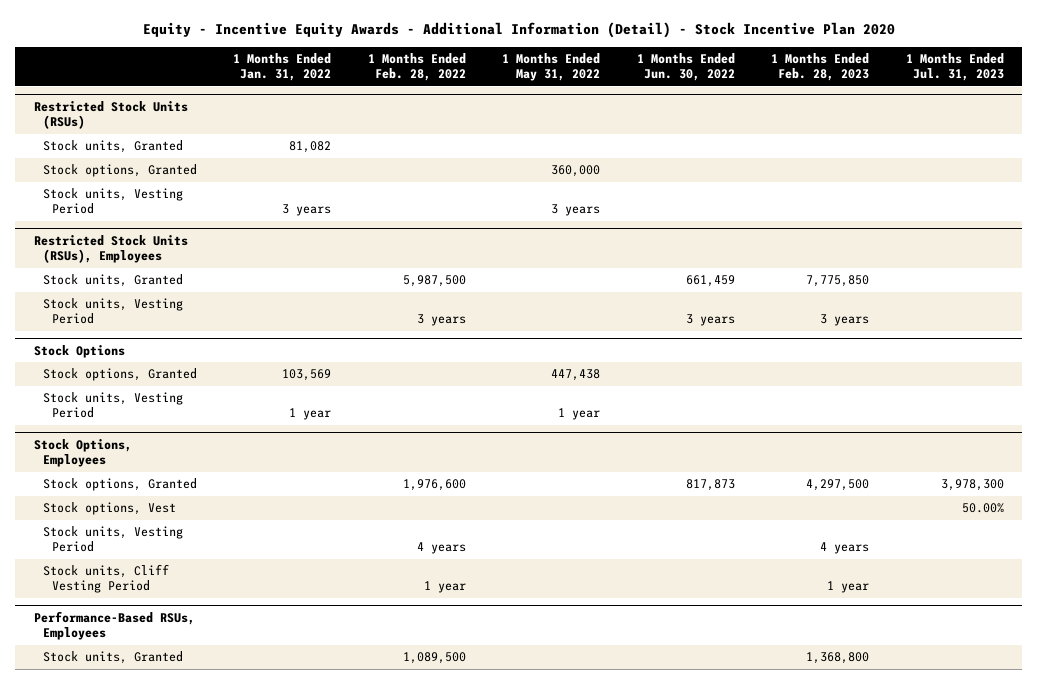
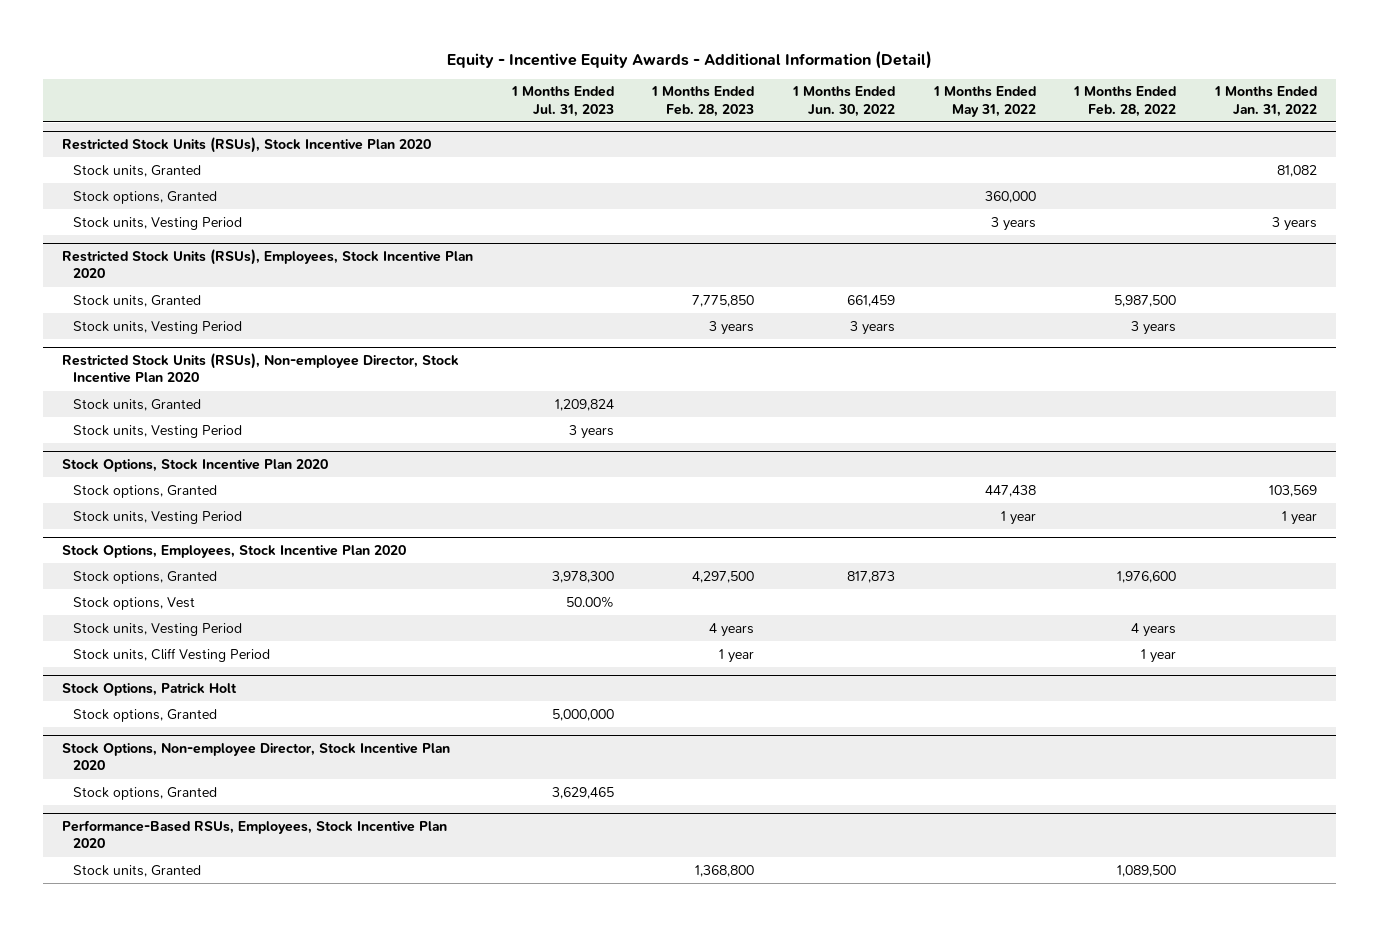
- Equity - Incentive Equity Awards - Additional Information (Detail) - Stock Incentive Plan 2020
+ Equity - Incentive Equity Awards - Additional Information (Detail)
- | 1 Months Ended Jan. 31, 2022 | 1 Months Ended Feb. 28, 2022 | 1 Months Ended May 31, 2022 | 1 Months Ended Jun. 30, 2022 | 1 Months Ended Feb. 28, 2023 | 1 Months Ended Jul. 31, 2023
+ | 1 Months Ended Jul. 31, 2023 | 1 Months Ended Feb. 28, 2023 | 1 Months Ended Jun. 30, 2022 | 1 Months Ended May 31, 2022 | 1 Months Ended Feb. 28, 2022 | 1 Months Ended Jan. 31, 2022
- Restricted Stock Units (RSUs)
+ Restricted Stock Units (RSUs), Stock Incentive Plan 2020
- Restricted Stock Units (RSUs), Employees
+ Restricted Stock Units (RSUs), Employees, Stock Incentive Plan 2020
- Stock Options
+ Restricted Stock Units (RSUs), Non-employee Director, Stock Incentive Plan 2020
+ Stock units, Granted | 1,209,824 | | | | |
+ Stock units, Vesting Period | 3 years | | | | |
+ Stock Options, Stock Incentive Plan 2020
- Stock Options, Employees
+ Stock Options, Employees, Stock Incentive Plan 2020
- Performance-Based RSUs, Employees
+ Stock Options, Patrick Holt
+ Stock options, Granted | 5,000,000 | | | | |
+ Stock Options, Non-employee Director, Stock Incentive Plan 2020
+ Stock options, Granted | 3,629,465 | | | | |
+ Performance-Based RSUs, Employees, Stock Incentive Plan 2020

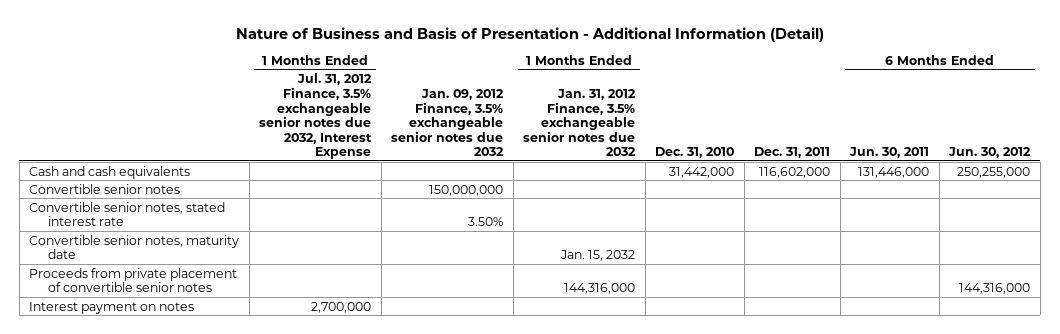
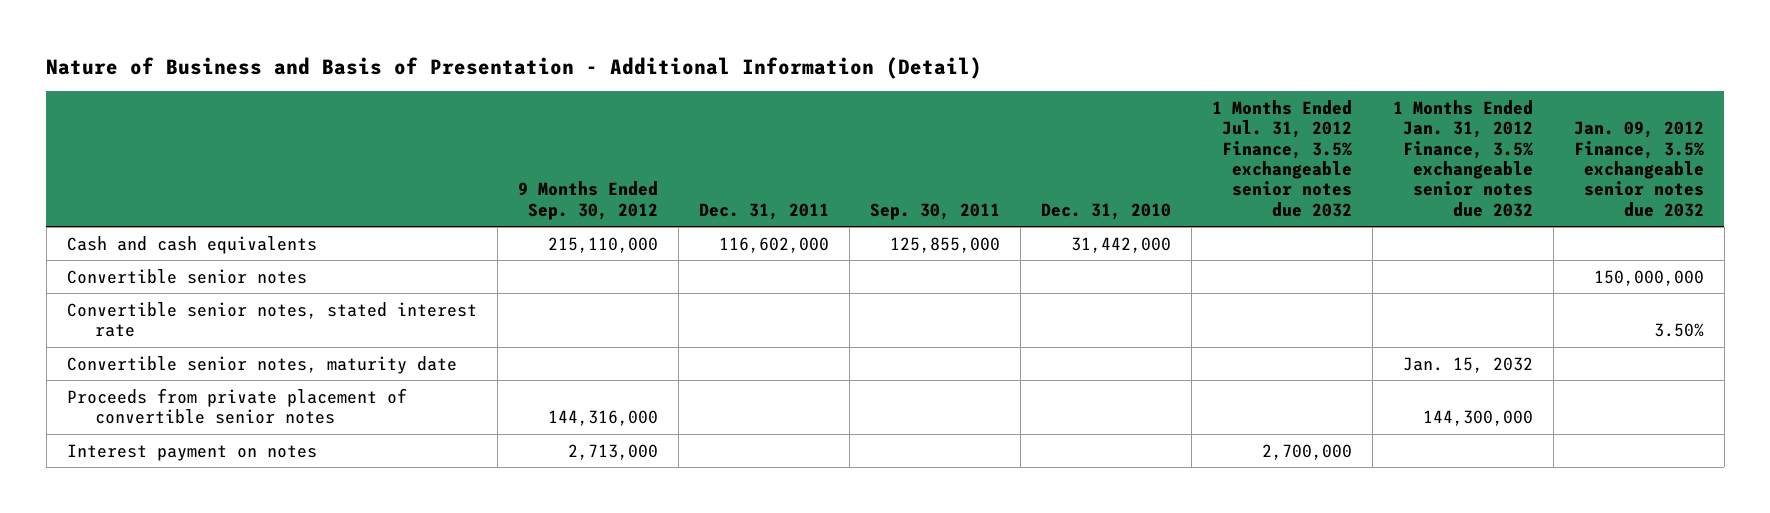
- | 1 Months Ended Jul. 31, 2012 Finance, 3.5% exchangeable senior notes due 2032, Interest Expense | Jan. 09, 2012 Finance, 3.5% exchangeable senior notes due 2032 | 1 Months Ended Jan. 31, 2012 Finance, 3.5% exchangeable senior notes due 2032 | Dec. 31, 2010 | Dec. 31, 2011 | 6 Months Ended Jun. 30, 2011 | 6 Months Ended Jun. 30, 2012
+ | 9 Months Ended Sep. 30, 2012 | Dec. 31, 2011 | Sep. 30, 2011 | Dec. 31, 2010 | 1 Months Ended Jul. 31, 2012 Finance, 3.5% exchangeable senior notes due 2032 | 1 Months Ended Jan. 31, 2012 Finance, 3.5% exchangeable senior notes due 2032 | Jan. 09, 2012 Finance, 3.5% exchangeable senior notes due 2032
- Proceeds from private placement of convertible senior notes | | | 144,316,000 | | | | 144,316,000
+ Proceeds from private placement of convertible senior notes | 144,316,000 | | | | | 144,300,000 |

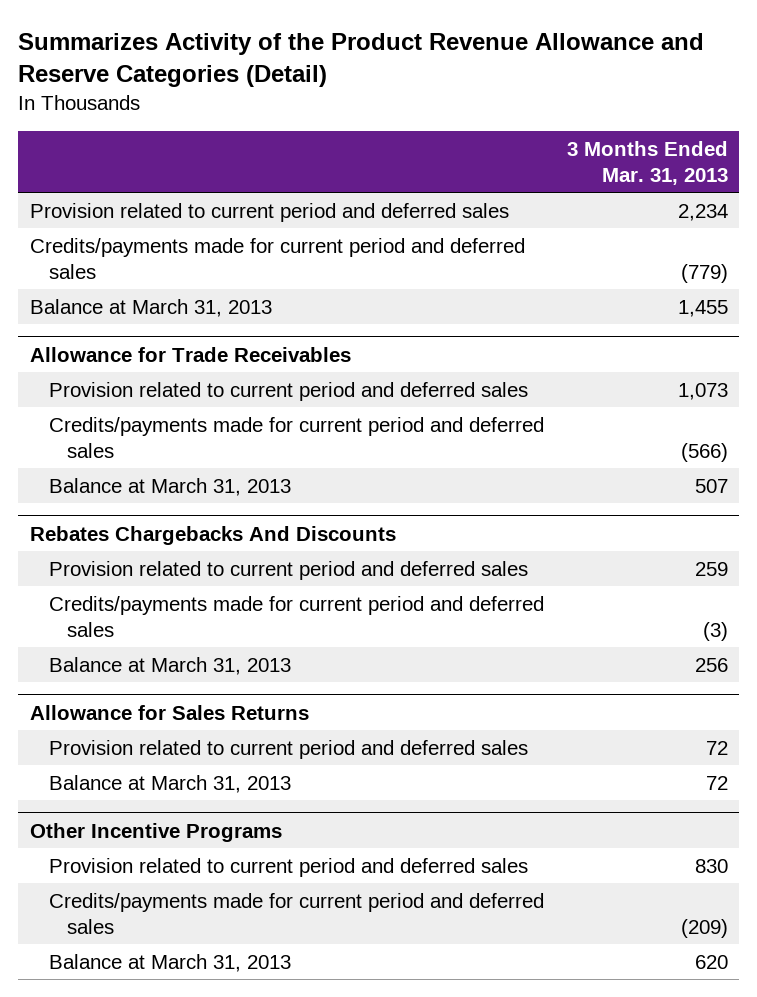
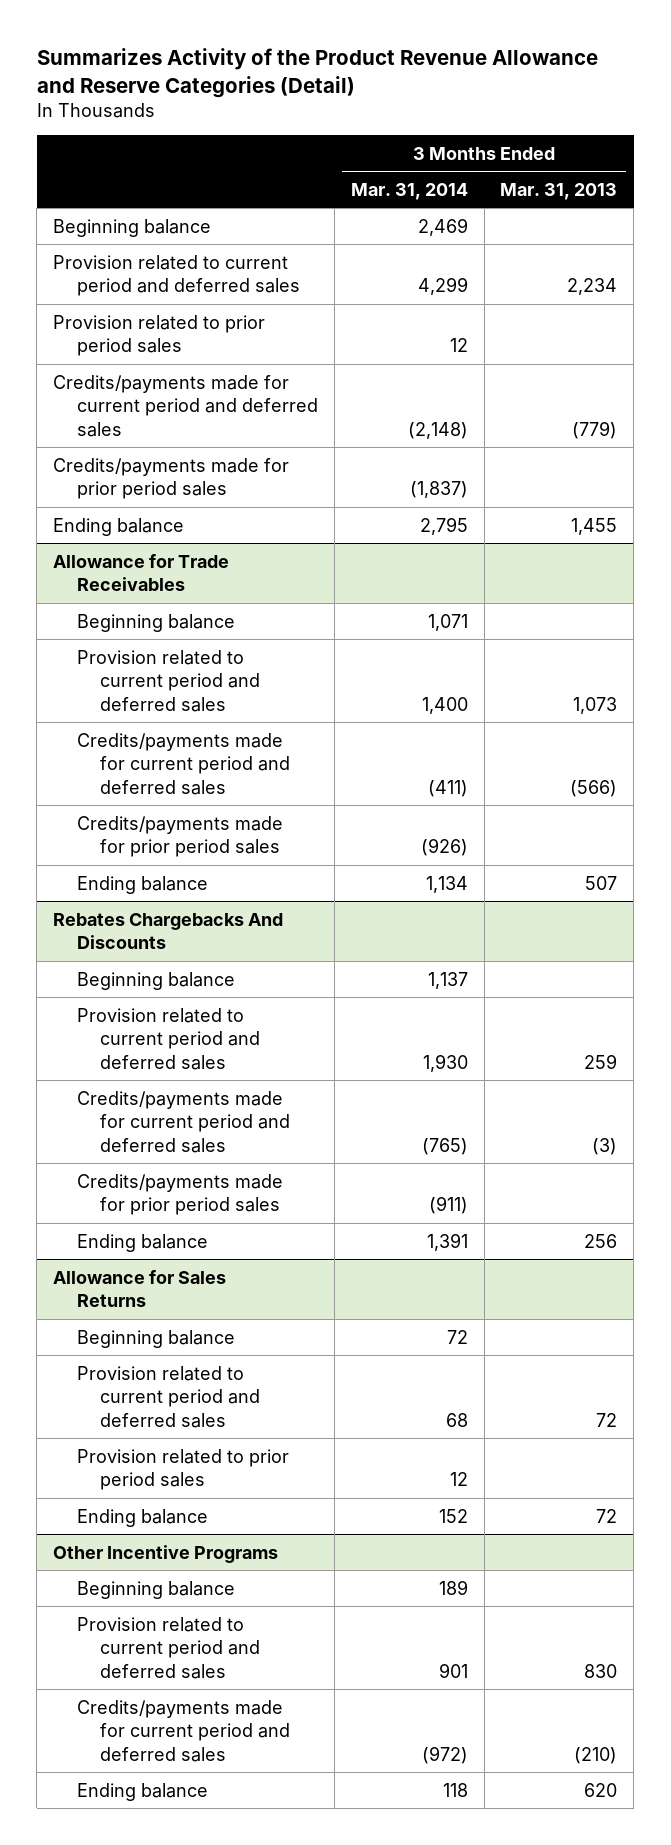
- | 3 Months Ended Mar. 31, 2013
+ | 3 Months Ended Mar. 31, 2014 | 3 Months Ended Mar. 31, 2013
+ Beginning balance | 2,469 |
+ Provision related to prior period sales | 12 |
- Balance at March 31, 2013 | 1,455
+ Credits/payments made for prior period sales | (1,837) |
+ Ending balance | 2,795 | 1,455
@ Allowance for Trade Receivables
+ Beginning balance | 1,071 |
- Balance at March 31, 2013 | 507
+ Credits/payments made for prior period sales | (926) |
+ Ending balance | 1,134 | 507
@ Rebates Chargebacks And Discounts
+ Beginning balance | 1,137 |
- Balance at March 31, 2013 | 256
+ Credits/payments made for prior period sales | (911) |
+ Ending balance | 1,391 | 256
@ Allowance for Sales Returns
+ Beginning balance | 72 |
- Balance at March 31, 2013 | 72
+ Provision related to prior period sales | 12 |
+ Ending balance | 152 | 72
@ Other Incentive Programs
+ Beginning balance | 189 |
- Credits/payments made for current period and deferred sales | (209)
- Balance at March 31, 2013 | 620
+ Credits/payments made for current period and deferred sales | (972) | (210)
+ Ending balance | 118 | 620

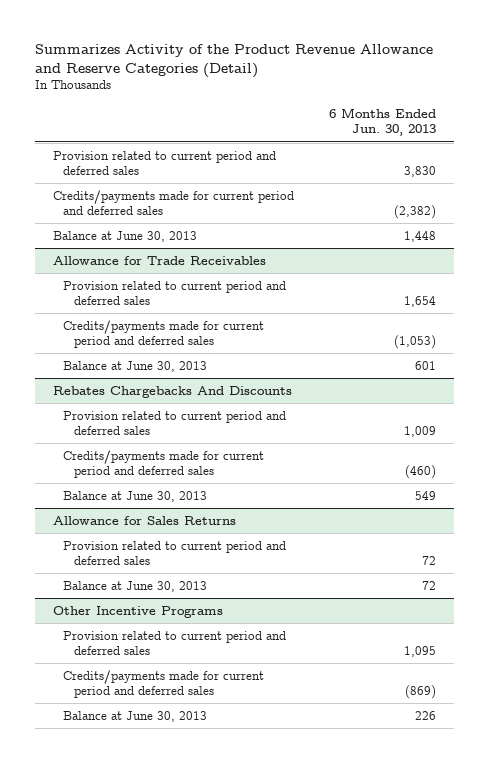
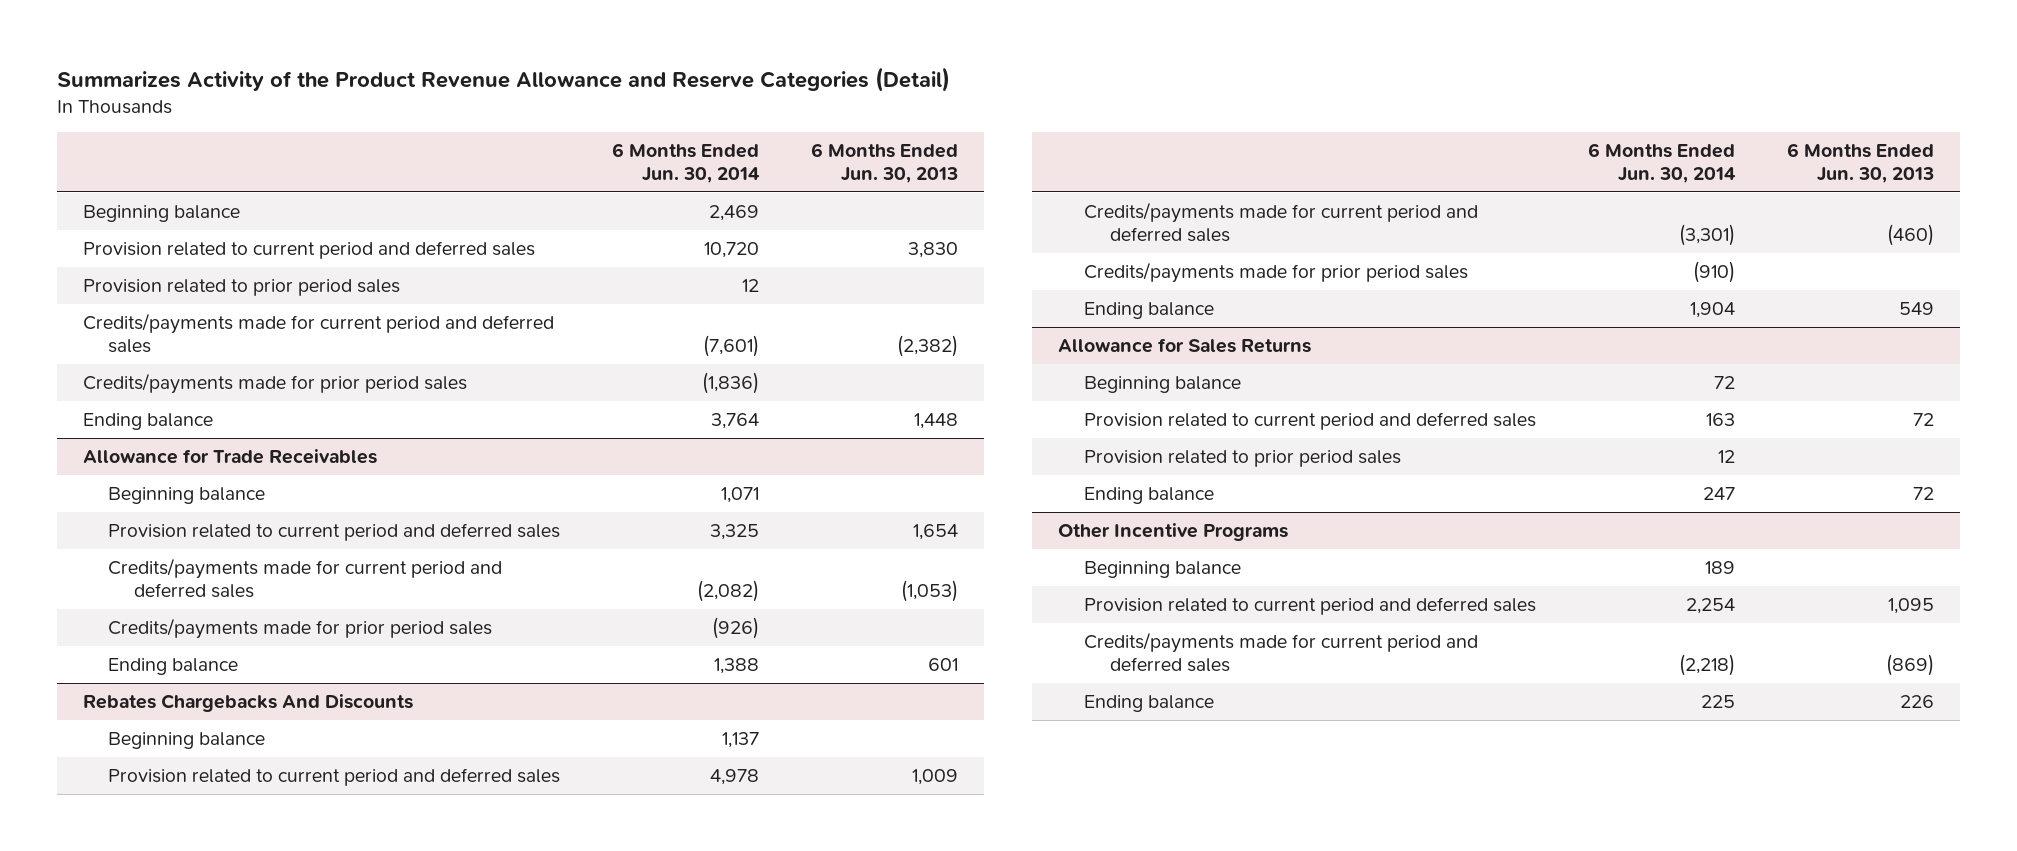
- | 6 Months Ended Jun. 30, 2013
+ | 6 Months Ended Jun. 30, 2014 | 6 Months Ended Jun. 30, 2013
+ Beginning balance | 2,469 |
+ Provision related to prior period sales | 12 |
- Balance at June 30, 2013 | 1,448
+ Credits/payments made for prior period sales | (1,836) |
+ Ending balance | 3,764 | 1,448
@ Allowance for Trade Receivables
+ Beginning balance | 1,071 |
- Balance at June 30, 2013 | 601
+ Credits/payments made for prior period sales | (926) |
+ Ending balance | 1,388 | 601
@ Rebates Chargebacks And Discounts
+ Beginning balance | 1,137 |
- Balance at June 30, 2013 | 549
+ Credits/payments made for prior period sales | (910) |
+ Ending balance | 1,904 | 549
@ Allowance for Sales Returns
+ Beginning balance | 72 |
- Balance at June 30, 2013 | 72
+ Provision related to prior period sales | 12 |
+ Ending balance | 247 | 72
@ Other Incentive Programs
+ Beginning balance | 189 |
- Balance at June 30, 2013 | 226
+ Ending balance | 225 | 226

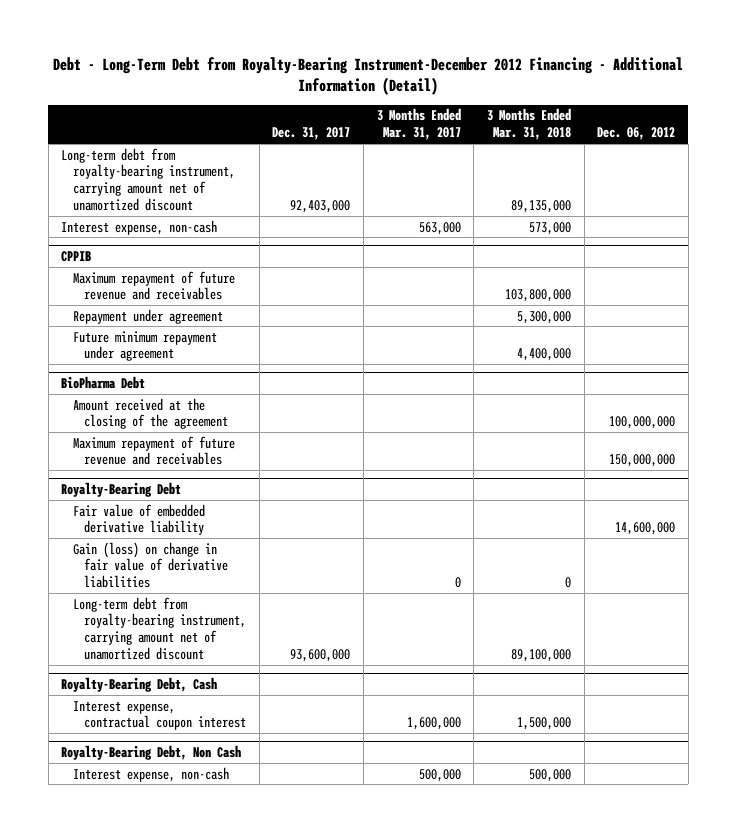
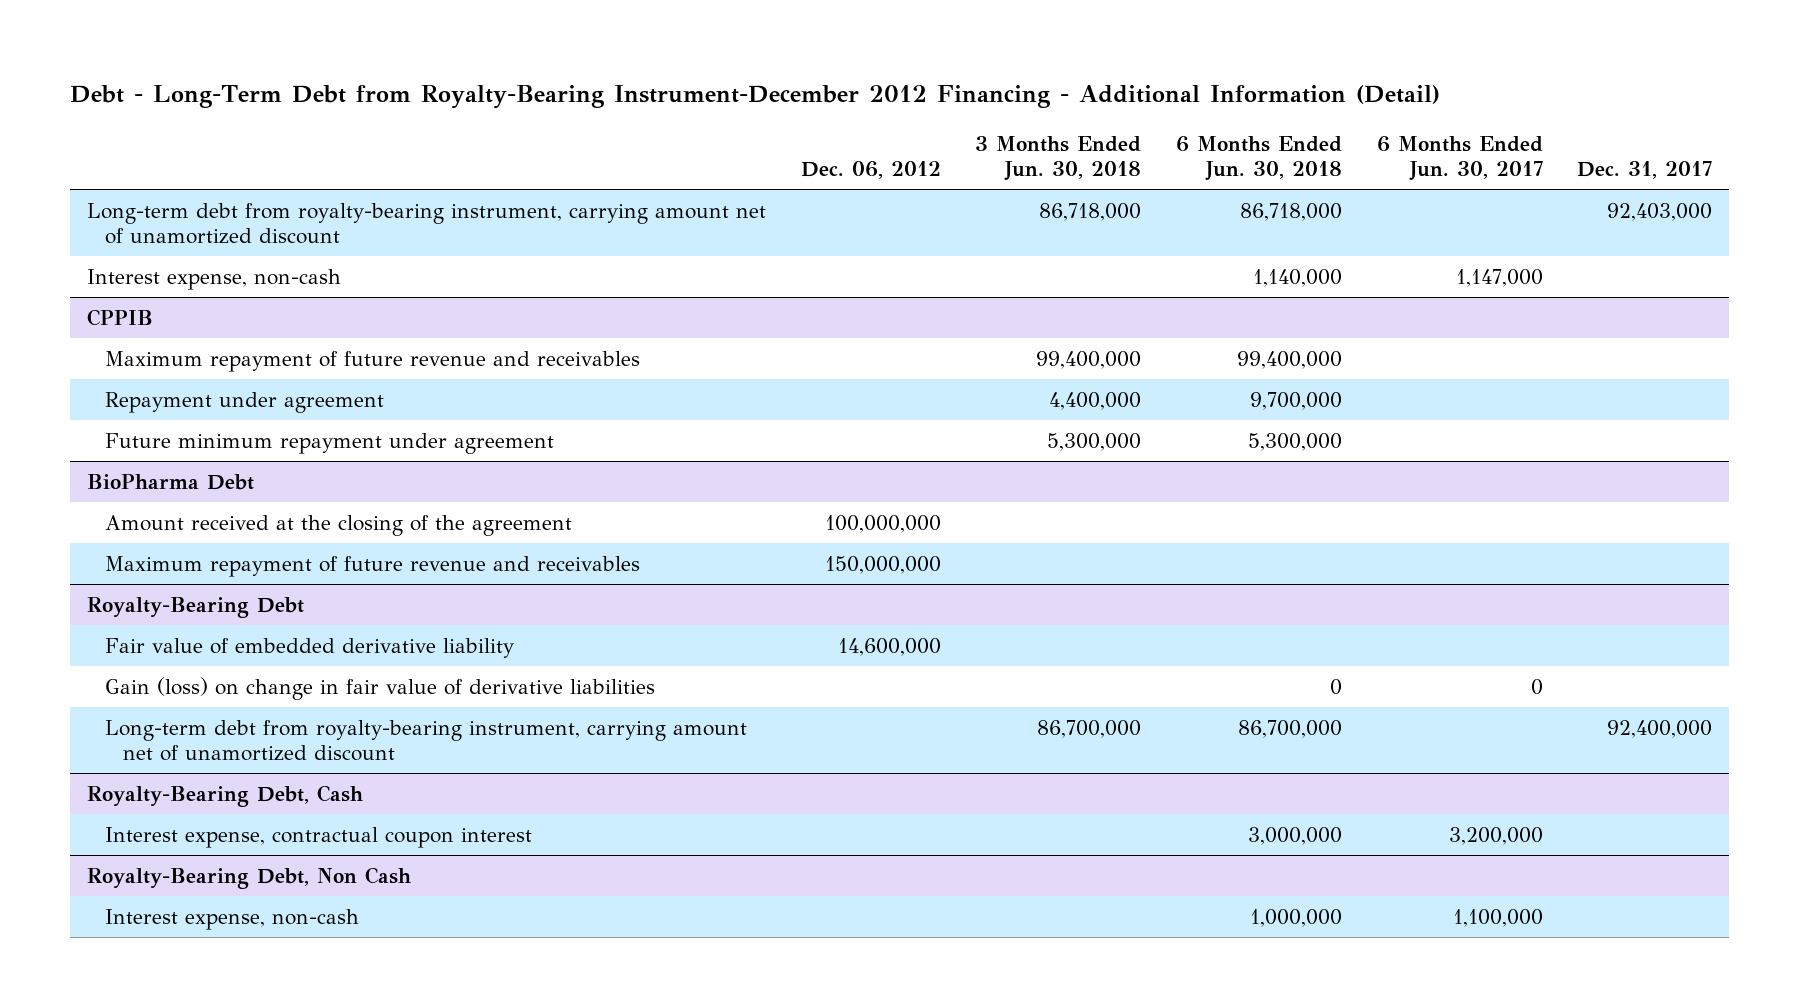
- | Dec. 31, 2017 | 3 Months Ended Mar. 31, 2017 | 3 Months Ended Mar. 31, 2018 | Dec. 06, 2012
+ | Dec. 06, 2012 | 3 Months Ended Jun. 30, 2018 | 6 Months Ended Jun. 30, 2018 | 6 Months Ended Jun. 30, 2017 | Dec. 31, 2017
@ Royalty-Bearing Debt
- Long-term debt from royalty-bearing instrument, carrying amount net of unamortized discount | 93,600,000 | | 89,100,000 |
+ Long-term debt from royalty-bearing instrument, carrying amount net of unamortized discount | | 86,700,000 | 86,700,000 | | 92,400,000

